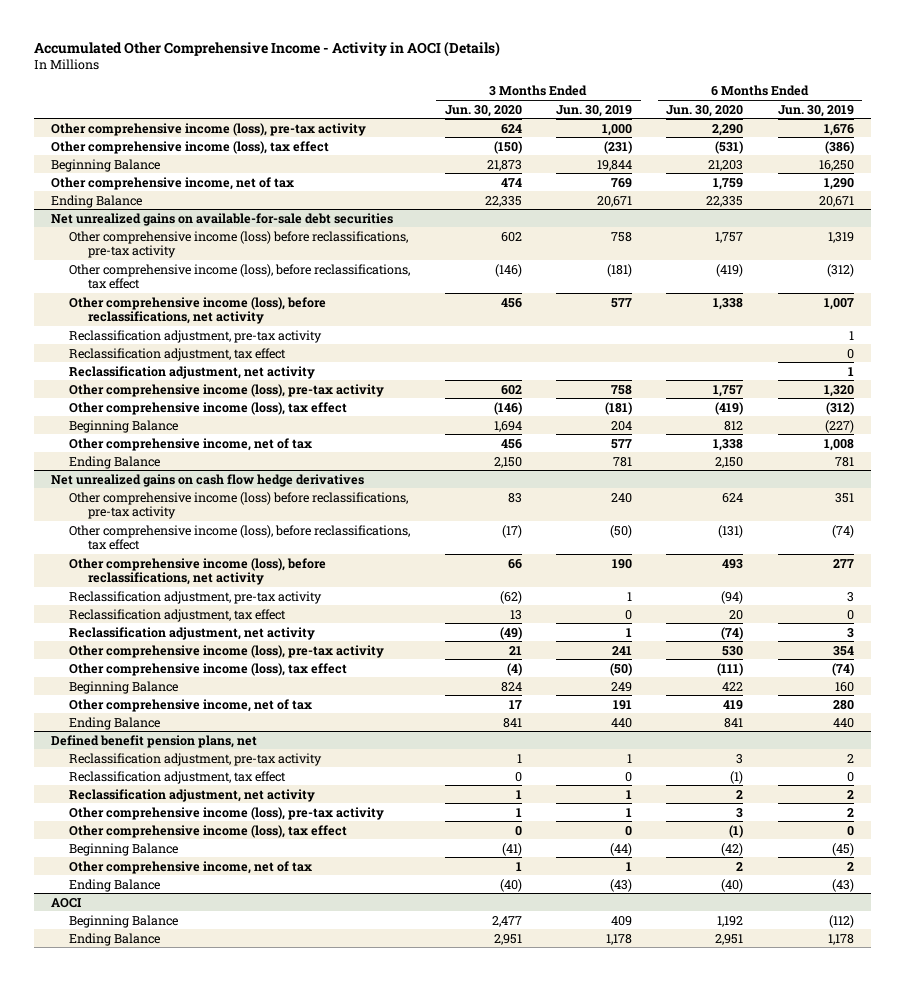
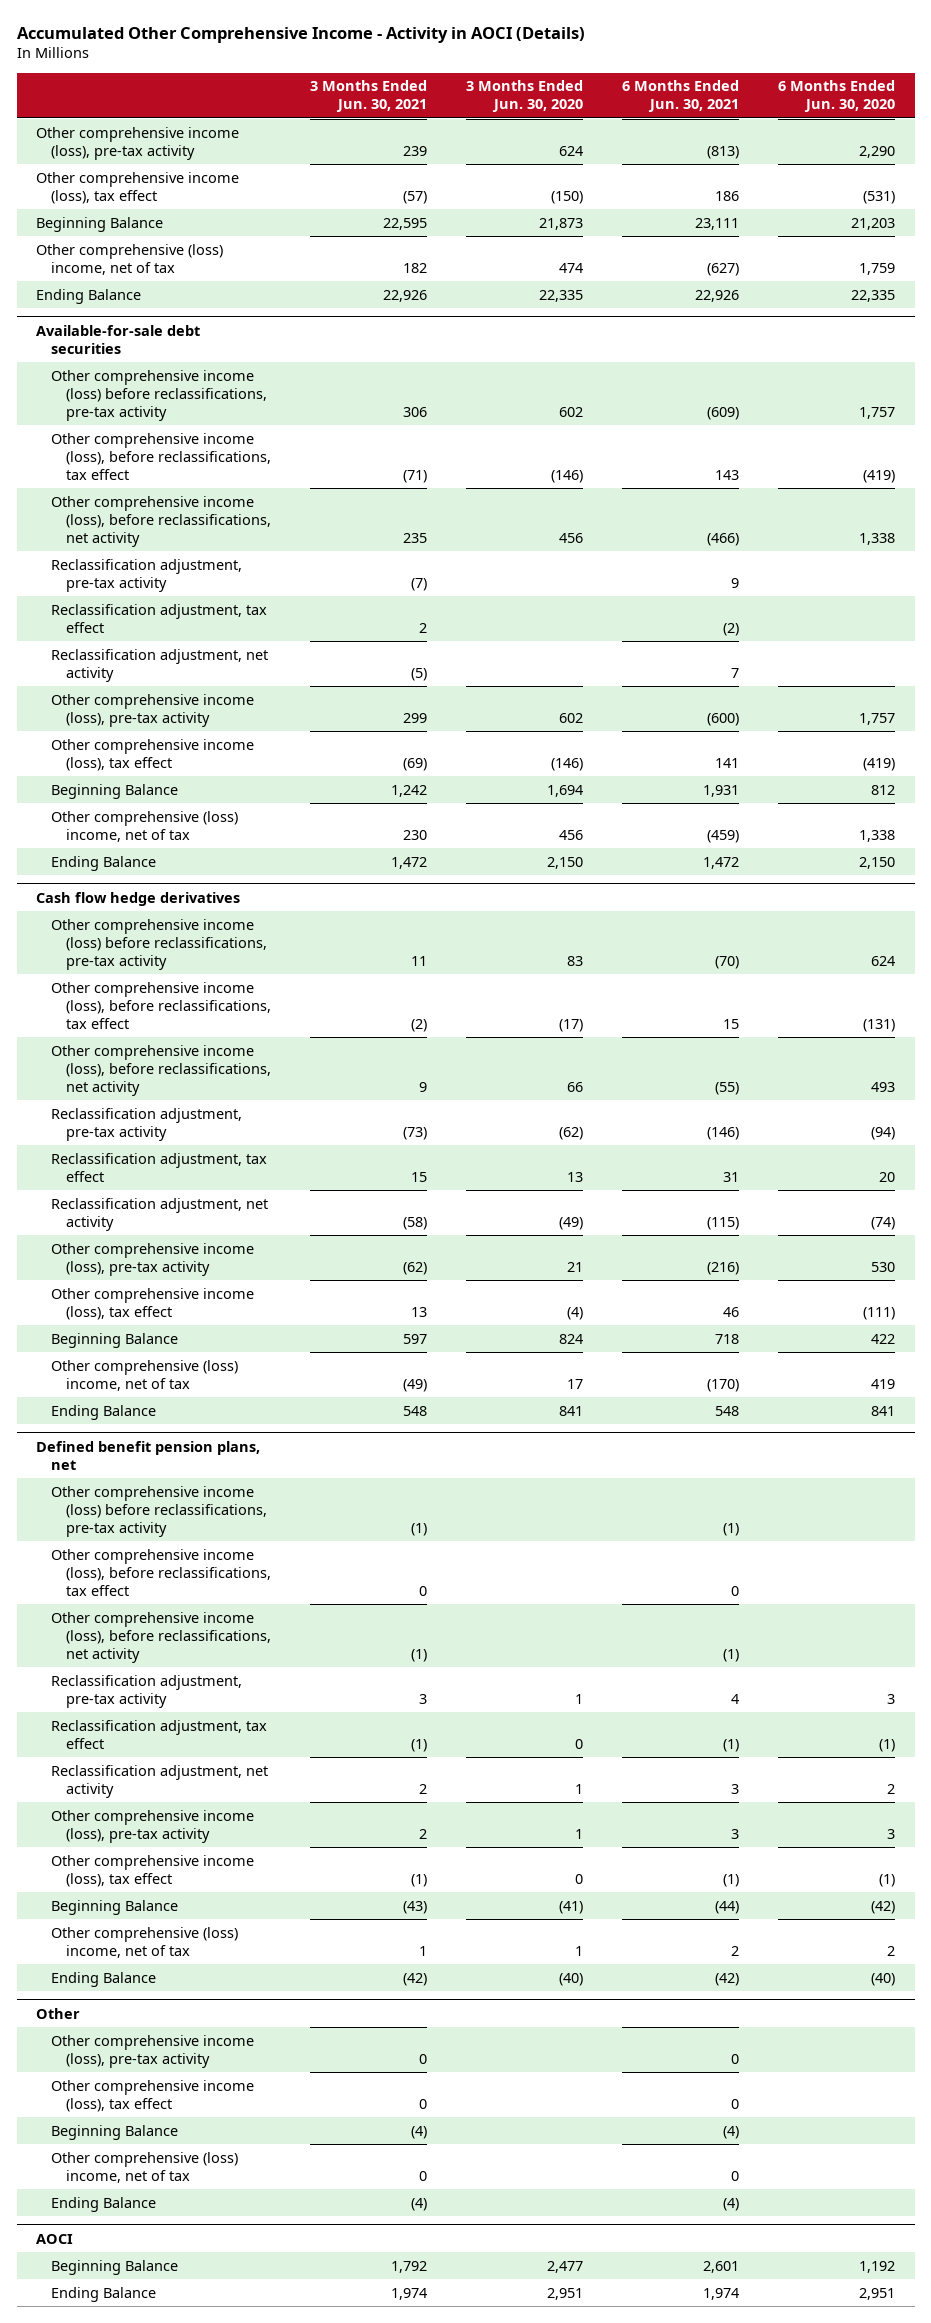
- | 3 Months Ended Jun. 30, 2020 | 3 Months Ended Jun. 30, 2019 | 6 Months Ended Jun. 30, 2020 | 6 Months Ended Jun. 30, 2019
+ | 3 Months Ended Jun. 30, 2021 | 3 Months Ended Jun. 30, 2020 | 6 Months Ended Jun. 30, 2021 | 6 Months Ended Jun. 30, 2020
- Other comprehensive income, net of tax | 474 | 769 | 1,759 | 1,290
+ Other comprehensive (loss) income, net of tax | 182 | 474 | (627) | 1,759
- Net unrealized gains on available-for-sale debt securities
+ Available-for-sale debt securities
- Other comprehensive income, net of tax | 456 | 577 | 1,338 | 1,008
+ Other comprehensive (loss) income, net of tax | 230 | 456 | (459) | 1,338
- Net unrealized gains on cash flow hedge derivatives
+ Cash flow hedge derivatives
- Other comprehensive income, net of tax | 17 | 191 | 419 | 280
+ Other comprehensive (loss) income, net of tax | (49) | 17 | (170) | 419
@ Defined benefit pension plans, net
+ Other comprehensive income (loss) before reclassifications, pre-tax activity | (1) | | (1) |
+ Other comprehensive income (loss), before reclassifications, tax effect | 0 | | 0 |
+ Other comprehensive income (loss), before reclassifications, net activity | (1) | | (1) |
- Other comprehensive income, net of tax | 1 | 1 | 2 | 2
+ Other comprehensive (loss) income, net of tax | 1 | 1 | 2 | 2
+ Other
+ Other comprehensive income (loss), pre-tax activity | 0 | | 0 |
+ Other comprehensive income (loss), tax effect | 0 | | 0 |
+ Beginning Balance | (4) | | (4) |
+ Other comprehensive (loss) income, net of tax | 0 | | 0 |
+ Ending Balance | (4) | | (4) |

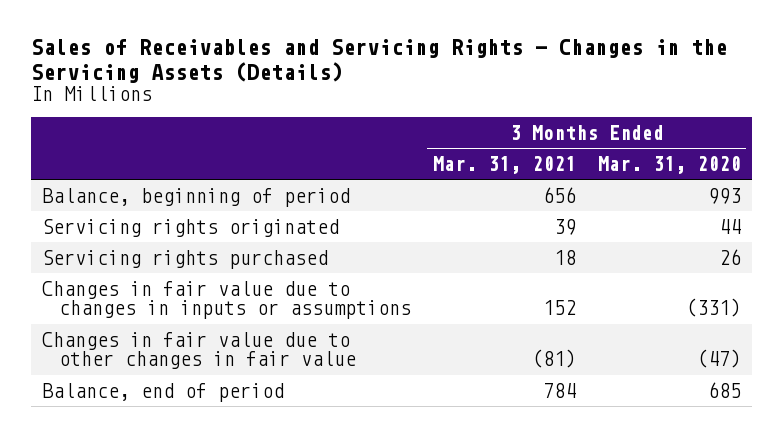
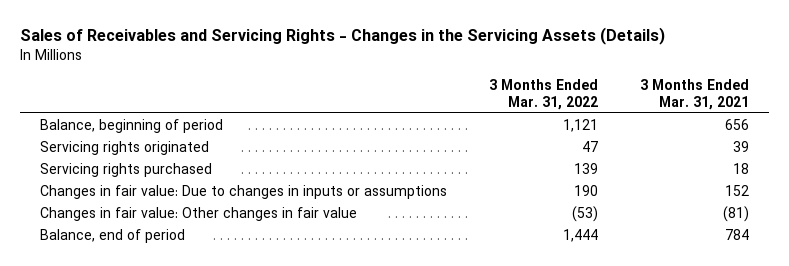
- | 3 Months Ended Mar. 31, 2021 | 3 Months Ended Mar. 31, 2020
+ | 3 Months Ended Mar. 31, 2022 | 3 Months Ended Mar. 31, 2021
- Changes in fair value due to changes in inputs or assumptions | 152 | (331)
- Changes in fair value due to other changes in fair value | (81) | (47)
+ Changes in fair value: Due to changes in inputs or assumptions | 190 | 152
+ Changes in fair value: Other changes in fair value | (53) | (81)

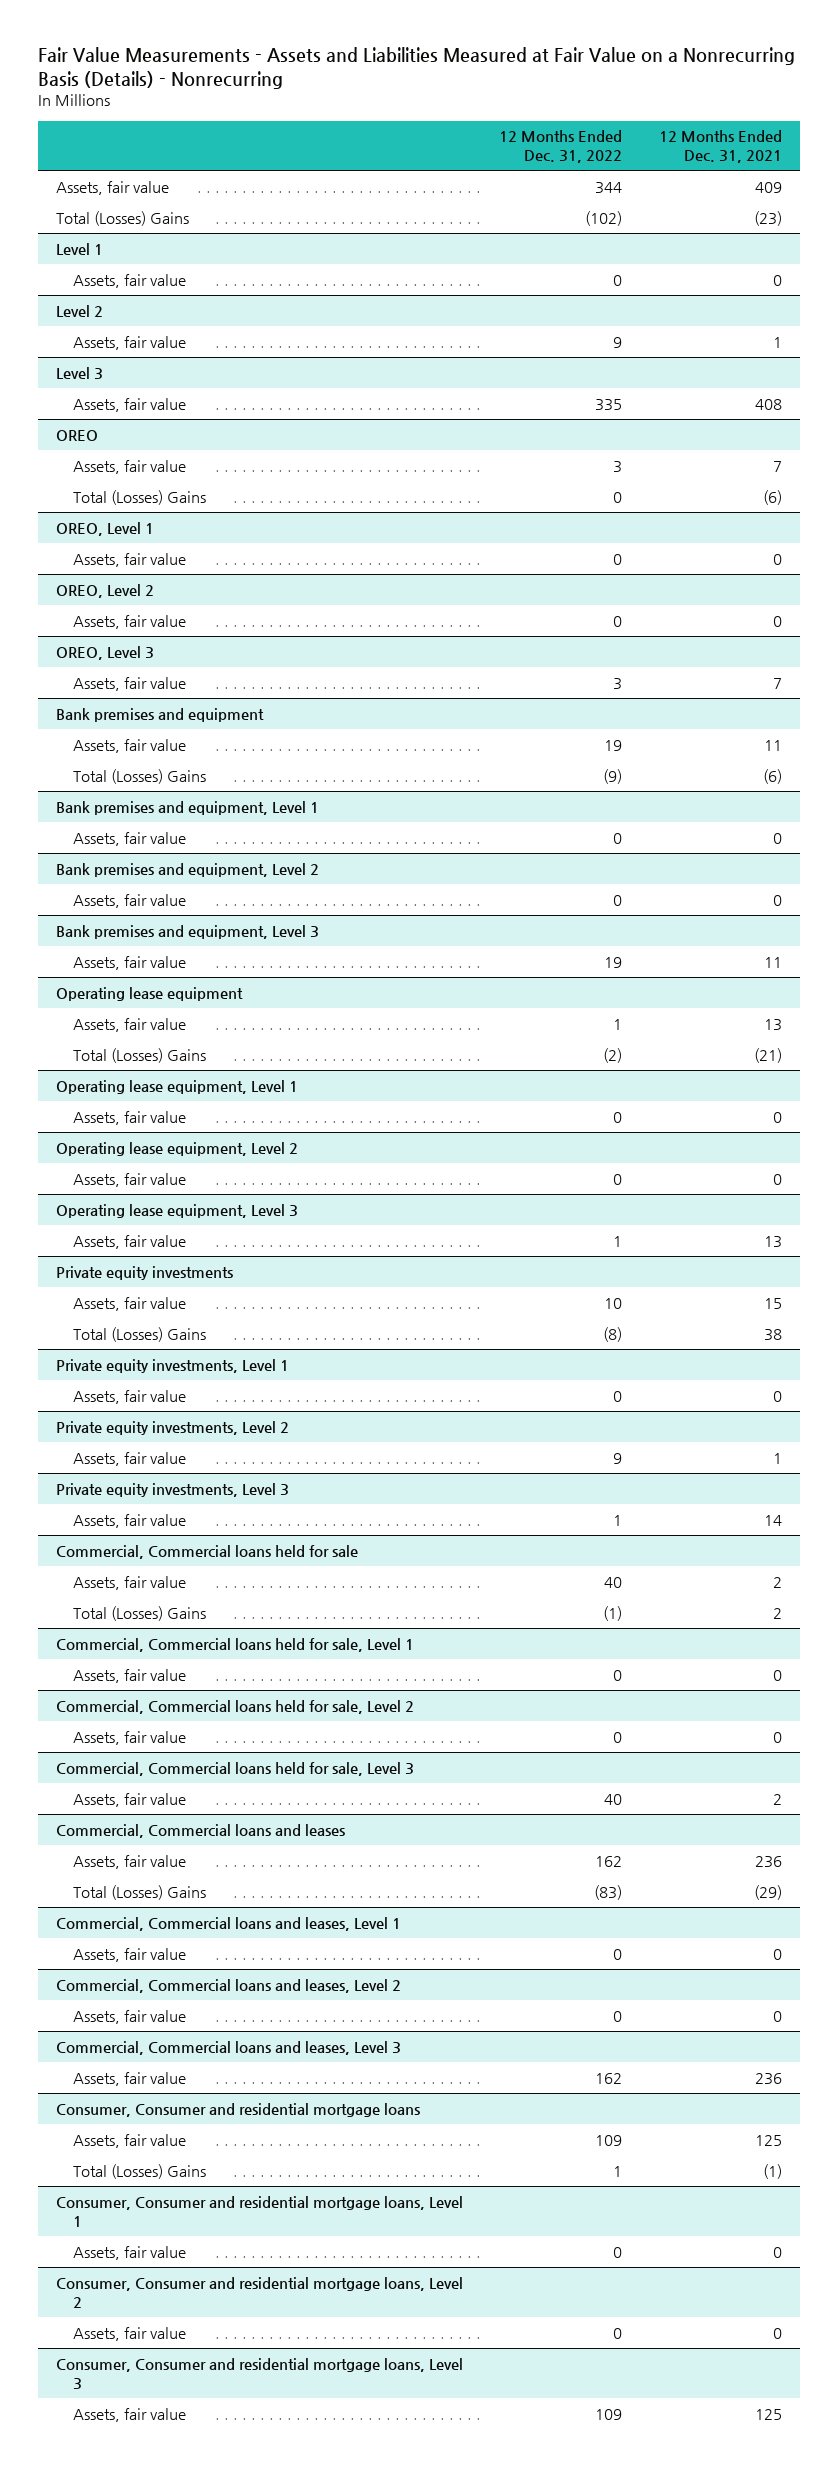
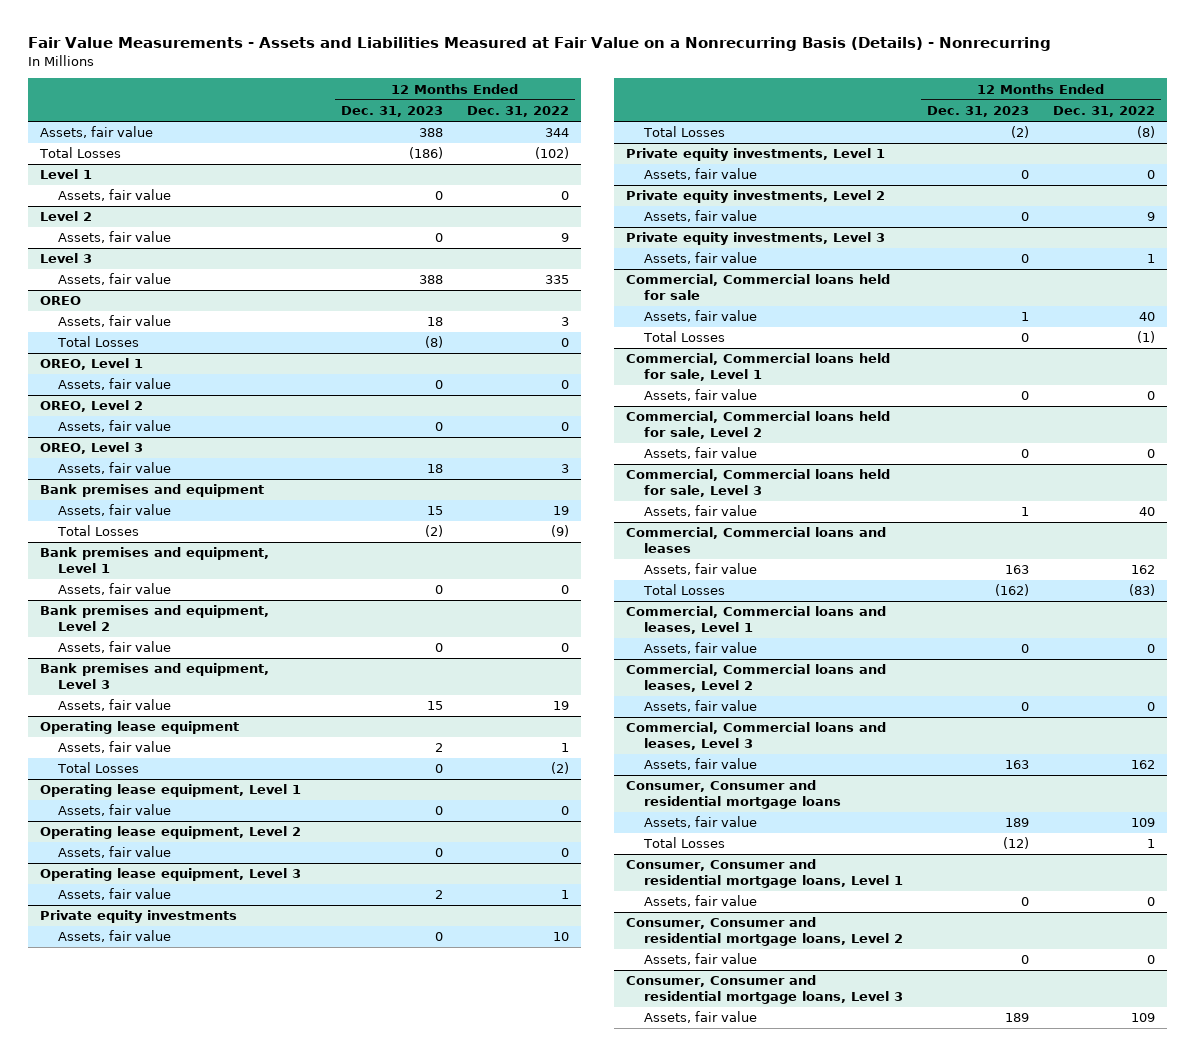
- | 12 Months Ended Dec. 31, 2022 | 12 Months Ended Dec. 31, 2021
+ | 12 Months Ended Dec. 31, 2023 | 12 Months Ended Dec. 31, 2022
- Total (Losses) Gains | (102) | (23)
+ Total Losses | (186) | (102)
@ OREO
- Total (Losses) Gains | 0 | (6)
+ Total Losses | (8) | 0
@ Bank premises and equipment
- Total (Losses) Gains | (9) | (6)
+ Total Losses | (2) | (9)
@ Operating lease equipment
- Total (Losses) Gains | (2) | (21)
+ Total Losses | 0 | (2)
@ Private equity investments
- Total (Losses) Gains | (8) | 38
+ Total Losses | (2) | (8)
@ Commercial, Commercial loans held for sale
- Total (Losses) Gains | (1) | 2
+ Total Losses | 0 | (1)
@ Commercial, Commercial loans and leases
- Total (Losses) Gains | (83) | (29)
+ Total Losses | (162) | (83)
@ Consumer, Consumer and residential mortgage loans
- Total (Losses) Gains | 1 | (1)
+ Total Losses | (12) | 1

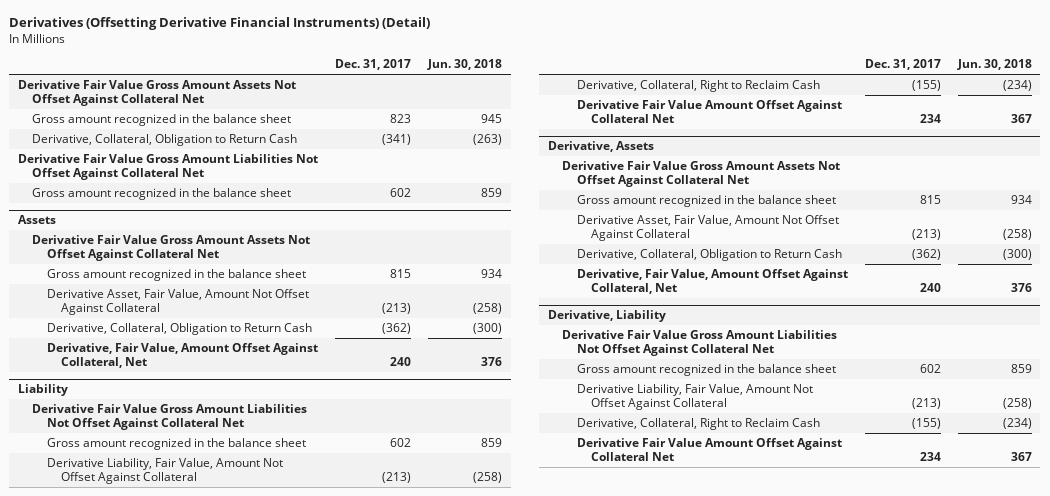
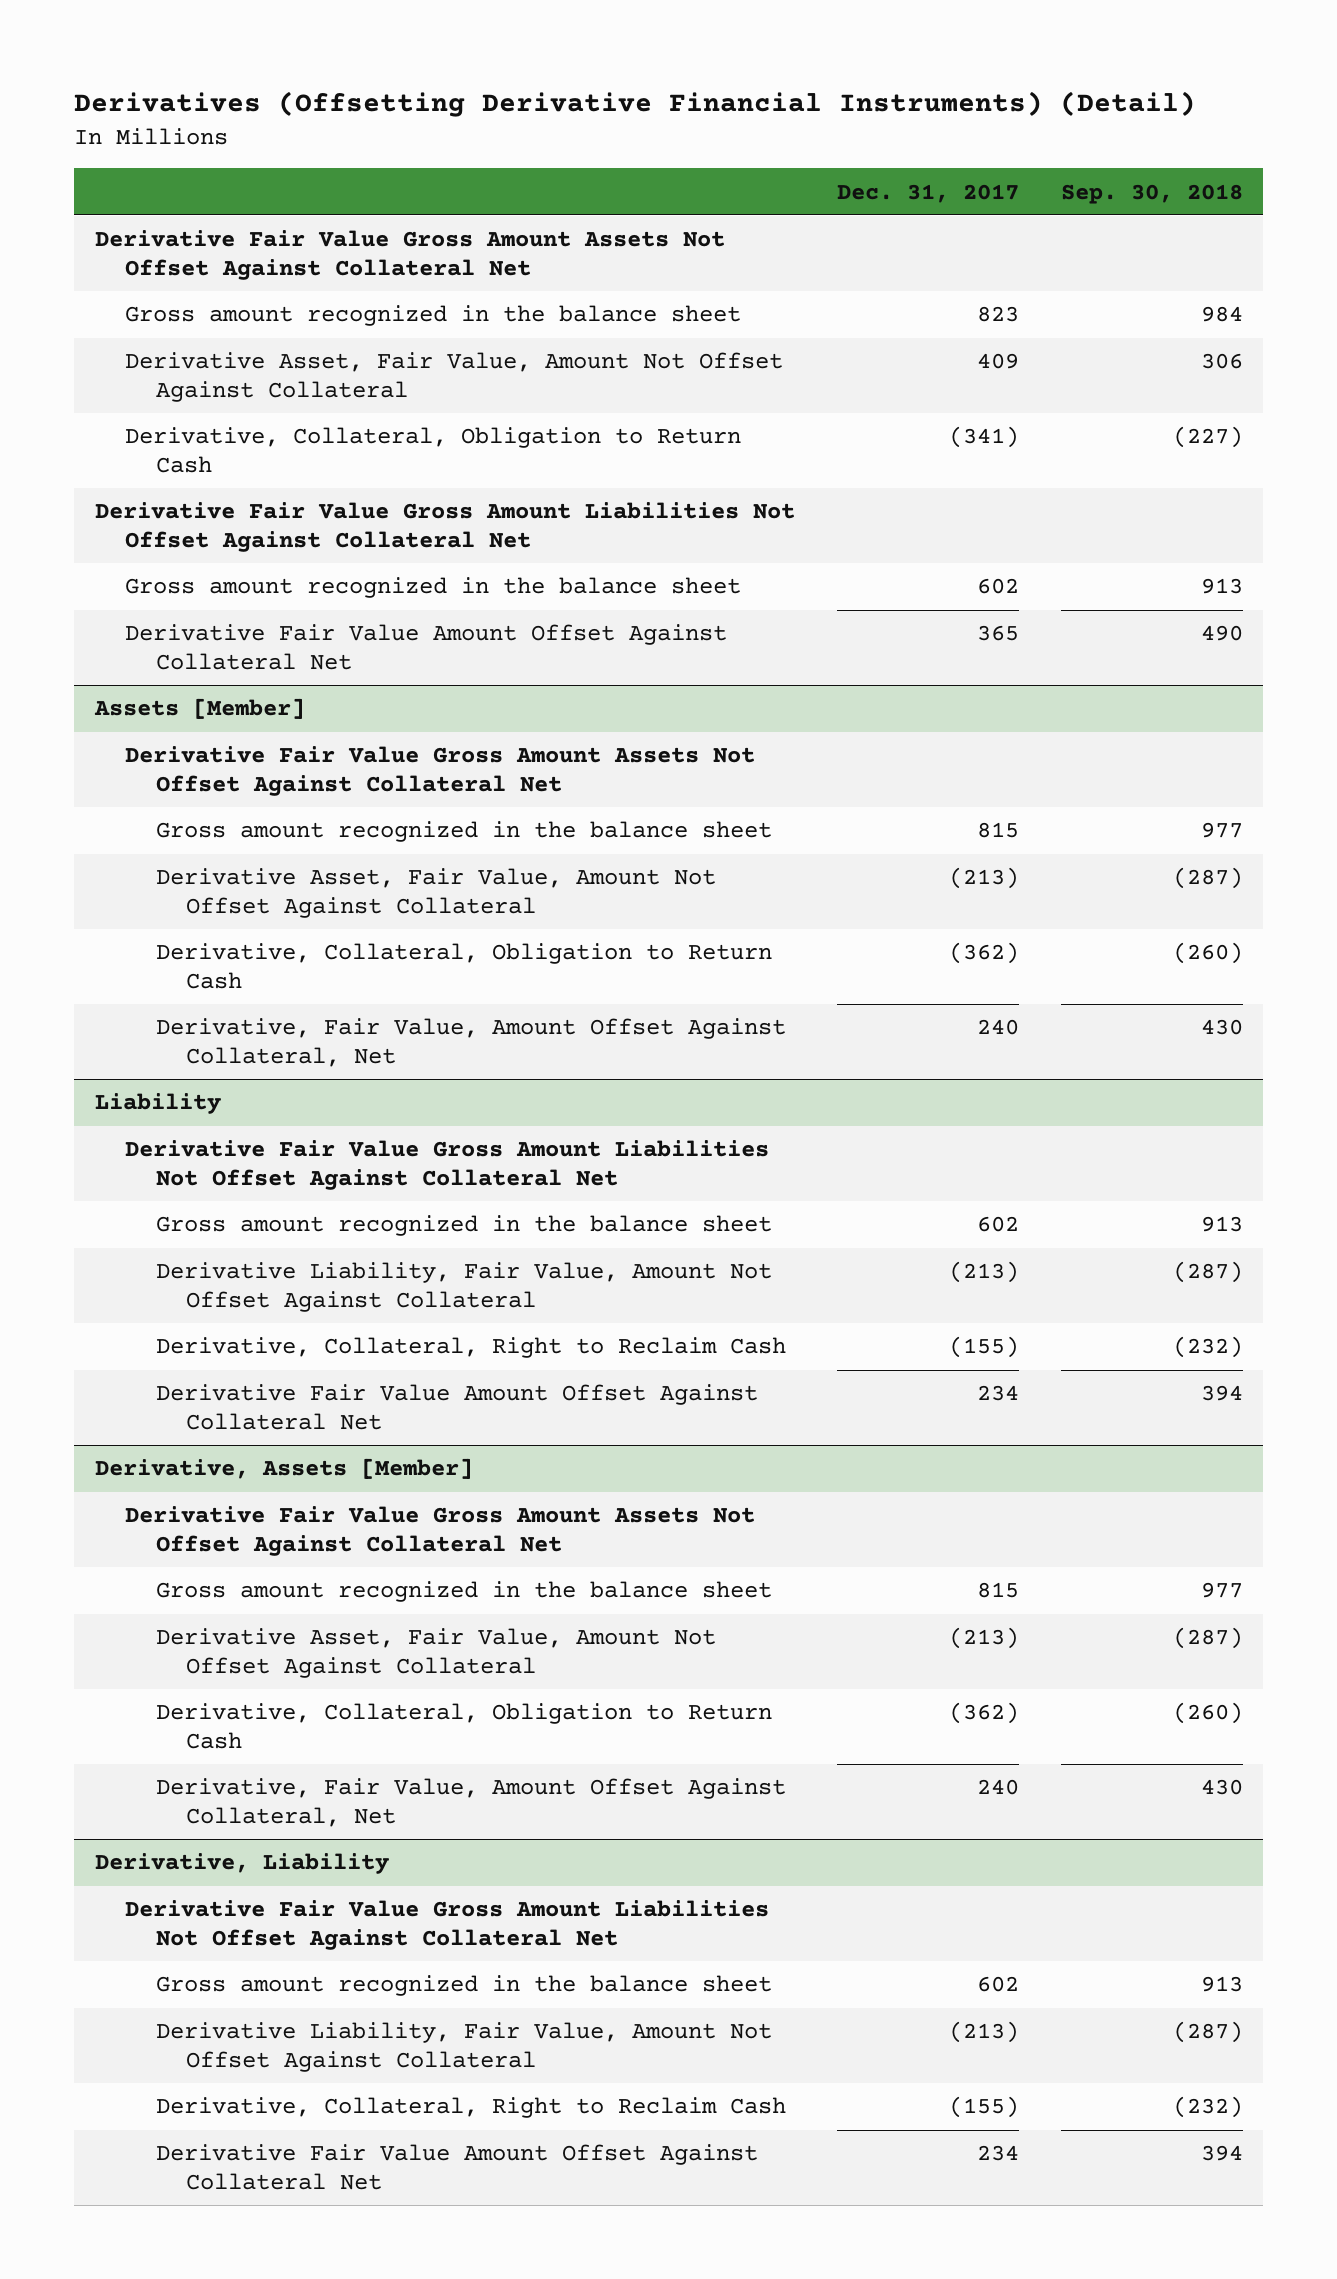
- | Dec. 31, 2017 | Jun. 30, 2018
+ | Dec. 31, 2017 | Sep. 30, 2018
+ Derivative Asset, Fair Value, Amount Not Offset Against Collateral | 409 | 306
- Assets
+ Derivative Fair Value Amount Offset Against Collateral Net | 365 | 490
+ Assets [Member]
- Derivative, Assets
+ Derivative, Assets [Member]

